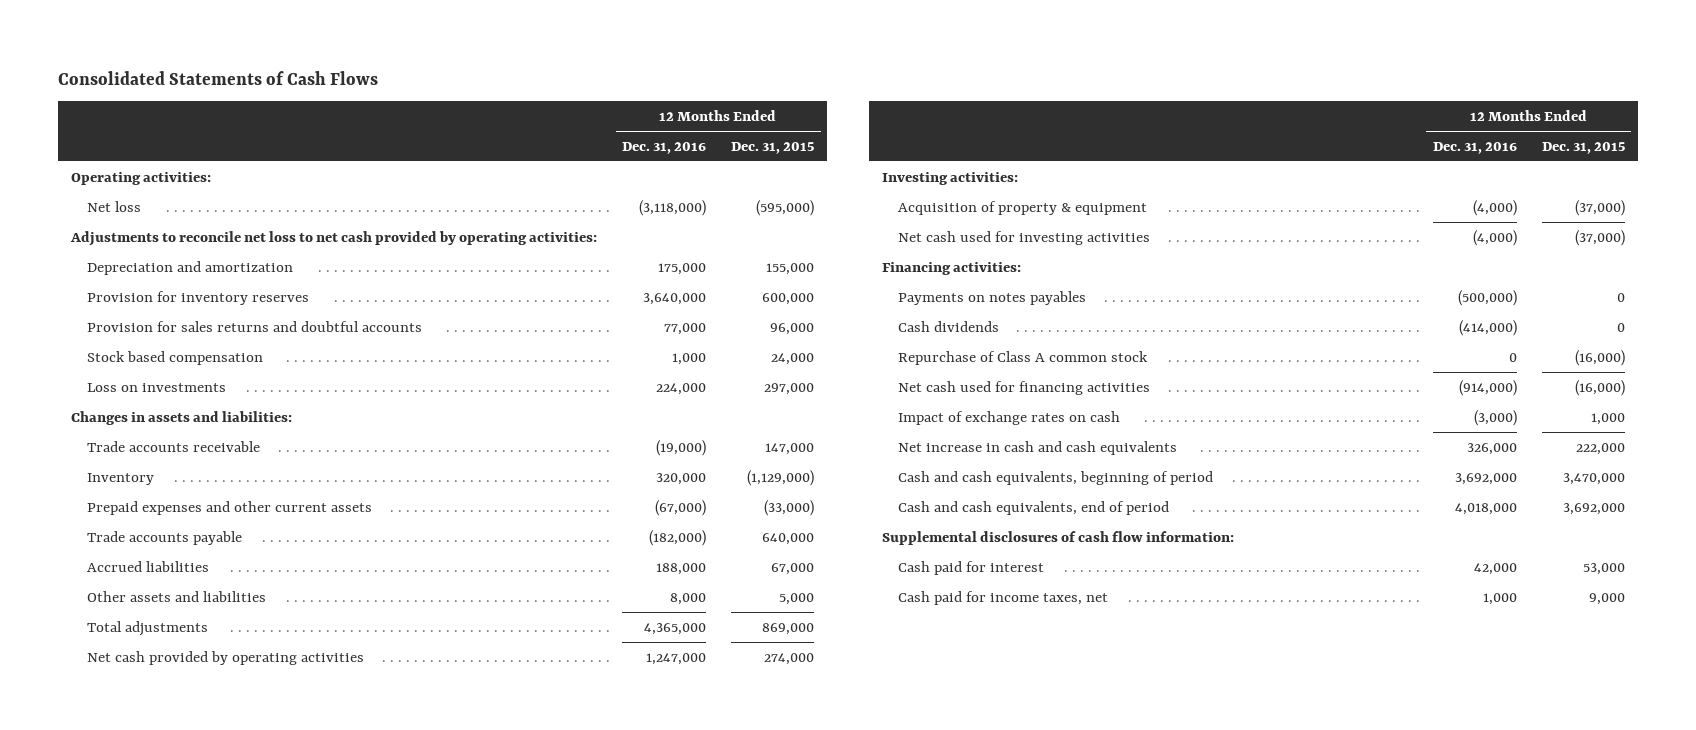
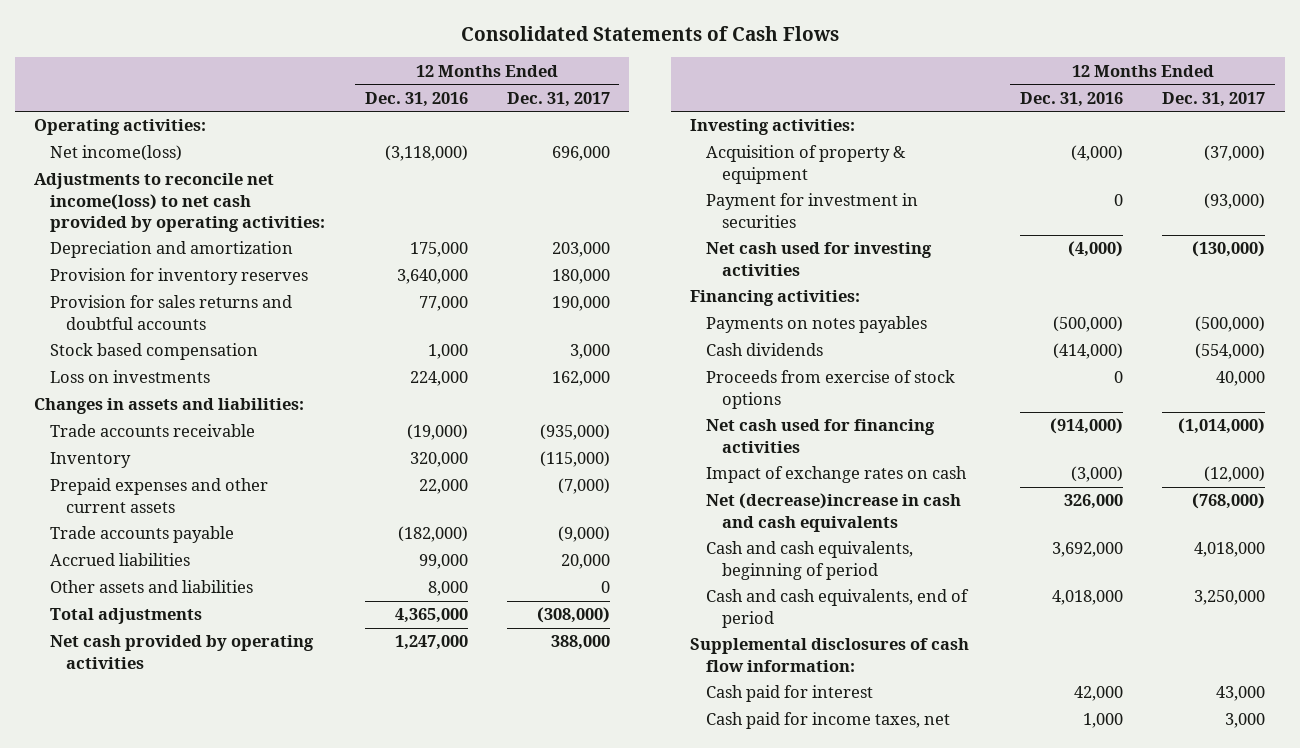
- | 12 Months Ended Dec. 31, 2016 | 12 Months Ended Dec. 31, 2015
+ | 12 Months Ended Dec. 31, 2016 | 12 Months Ended Dec. 31, 2017
- Net loss | (3,118,000) | (595,000)
- Adjustments to reconcile net loss to net cash provided by operating activities:
+ Net income(loss) | (3,118,000) | 696,000
+ Adjustments to reconcile net income(loss) to net cash provided by operating activities:
- Prepaid expenses and other current assets | (67,000) | (33,000)
+ Prepaid expenses and other current assets | 22,000 | (7,000)
- Accrued liabilities | 188,000 | 67,000
+ Accrued liabilities | 99,000 | 20,000
+ Payment for investment in securities | 0 | (93,000)
- Repurchase of Class A common stock | 0 | (16,000)
+ Proceeds from exercise of stock options | 0 | 40,000
- Net increase in cash and cash equivalents | 326,000 | 222,000
+ Net (decrease)increase in cash and cash equivalents | 326,000 | (768,000)

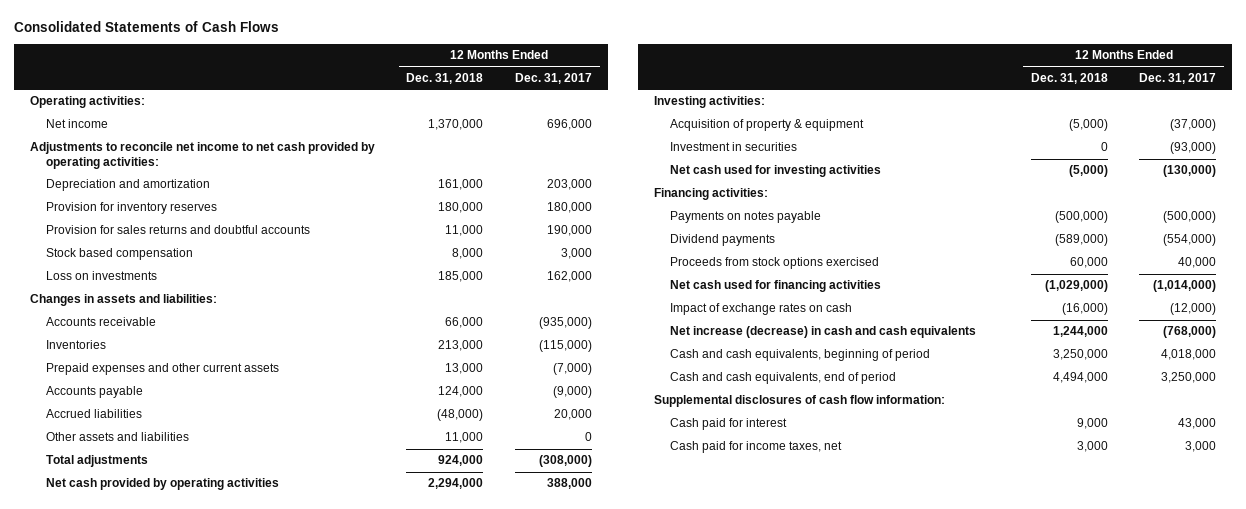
- | 12 Months Ended Dec. 31, 2016 | 12 Months Ended Dec. 31, 2017
+ | 12 Months Ended Dec. 31, 2018 | 12 Months Ended Dec. 31, 2017
- Net income(loss) | (3,118,000) | 696,000
- Adjustments to reconcile net income(loss) to net cash provided by operating activities:
+ Net income | 1,370,000 | 696,000
+ Adjustments to reconcile net income to net cash provided by operating activities:
- Trade accounts receivable | (19,000) | (935,000)
- Inventory | 320,000 | (115,000)
+ Accounts receivable | 66,000 | (935,000)
+ Inventories | 213,000 | (115,000)
- Trade accounts payable | (182,000) | (9,000)
+ Accounts payable | 124,000 | (9,000)
- Payment for investment in securities | 0 | (93,000)
+ Investment in securities | 0 | (93,000)
- Payments on notes payables | (500,000) | (500,000)
- Cash dividends | (414,000) | (554,000)
- Proceeds from exercise of stock options | 0 | 40,000
+ Payments on notes payable | (500,000) | (500,000)
+ Dividend payments | (589,000) | (554,000)
+ Proceeds from stock options exercised | 60,000 | 40,000
- Net (decrease)increase in cash and cash equivalents | 326,000 | (768,000)
+ Net increase (decrease) in cash and cash equivalents | 1,244,000 | (768,000)

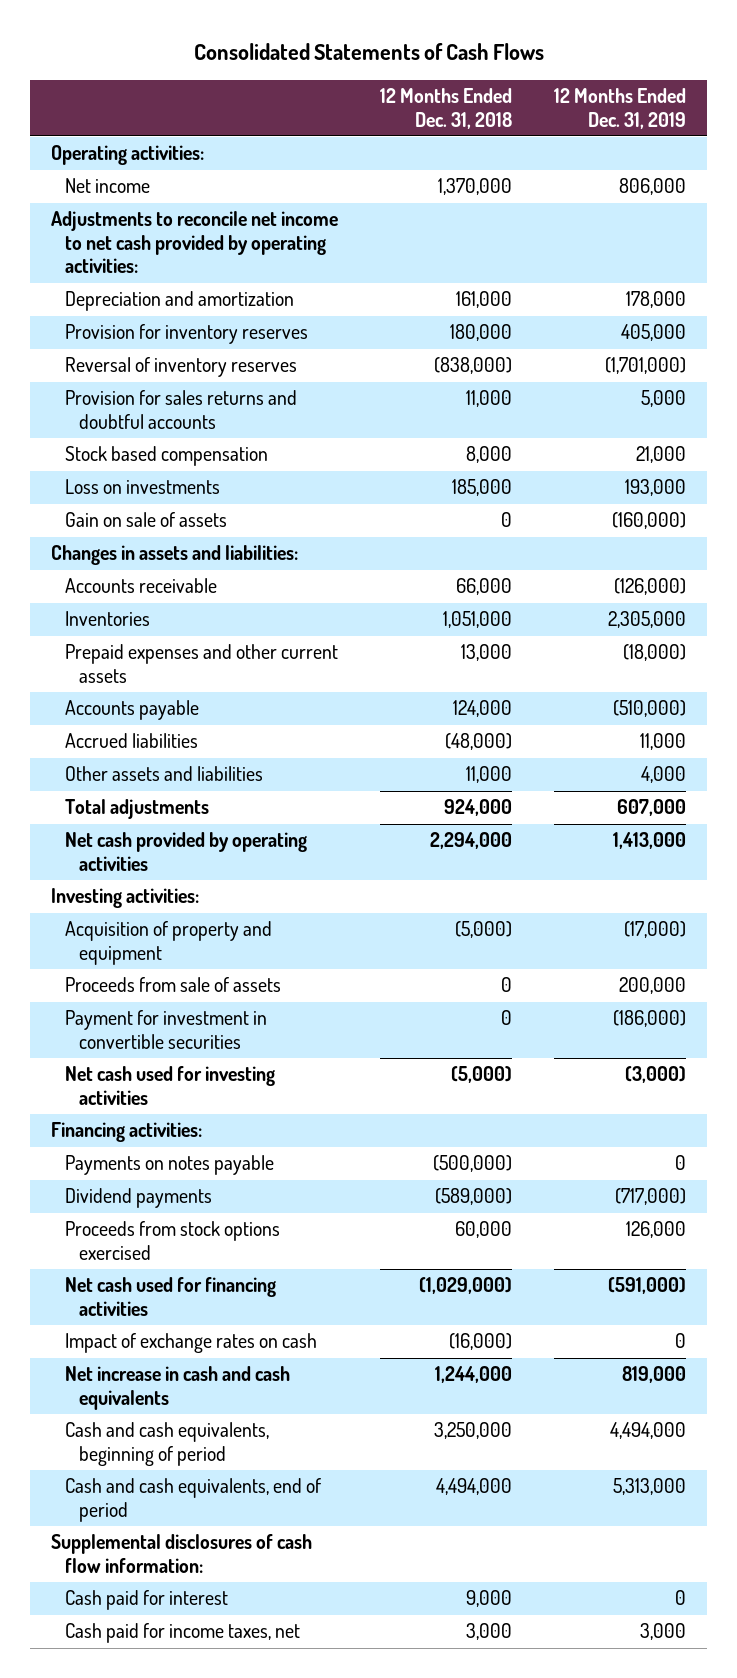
- | 12 Months Ended Dec. 31, 2018 | 12 Months Ended Dec. 31, 2017
+ | 12 Months Ended Dec. 31, 2018 | 12 Months Ended Dec. 31, 2019
+ Reversal of inventory reserves | (838,000) | (1,701,000)
+ Gain on sale of assets | 0 | (160,000)
- Inventories | 213,000 | (115,000)
+ Inventories | 1,051,000 | 2,305,000
- Acquisition of property & equipment | (5,000) | (37,000)
- Investment in securities | 0 | (93,000)
+ Acquisition of property and equipment | (5,000) | (17,000)
+ Proceeds from sale of assets | 0 | 200,000
+ Payment for investment in convertible securities | 0 | (186,000)
- Net increase (decrease) in cash and cash equivalents | 1,244,000 | (768,000)
+ Net increase in cash and cash equivalents | 1,244,000 | 819,000

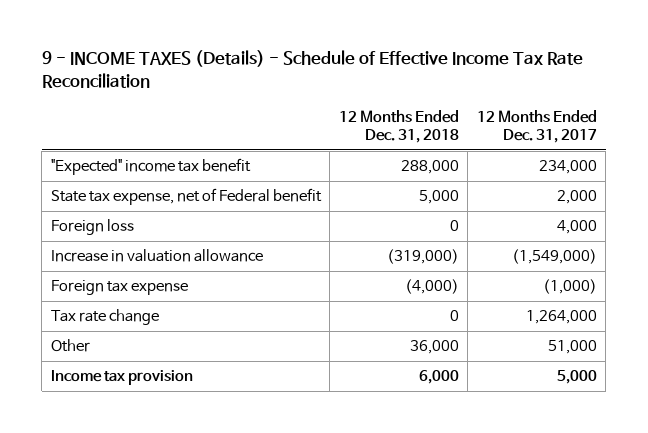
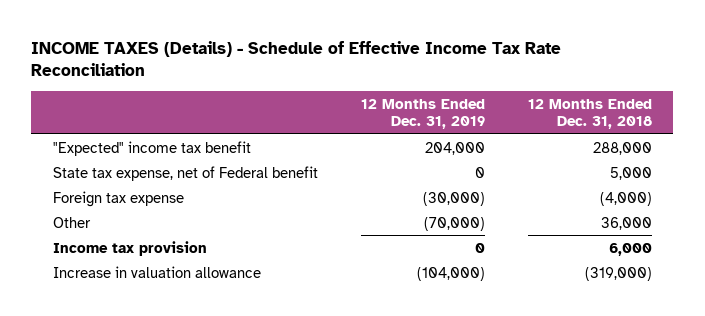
- 9 - INCOME TAXES (Details) - Schedule of Effective Income Tax Rate Reconciliation
+ INCOME TAXES (Details) - Schedule of Effective Income Tax Rate Reconciliation
- | 12 Months Ended Dec. 31, 2018 | 12 Months Ended Dec. 31, 2017
+ | 12 Months Ended Dec. 31, 2019 | 12 Months Ended Dec. 31, 2018
- Foreign loss | 0 | 4,000
- Tax rate change | 0 | 1,264,000
moved down: Increase in valuation allowance | (104,000) | (319,000)

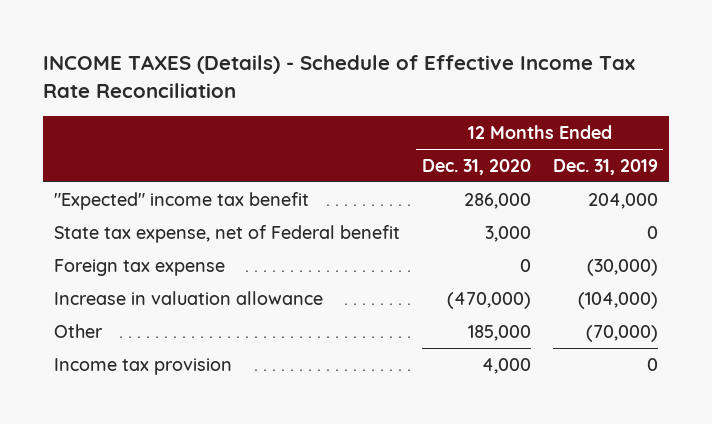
- | 12 Months Ended Dec. 31, 2019 | 12 Months Ended Dec. 31, 2018
+ | 12 Months Ended Dec. 31, 2020 | 12 Months Ended Dec. 31, 2019
moved up: Increase in valuation allowance | (470,000) | (104,000)

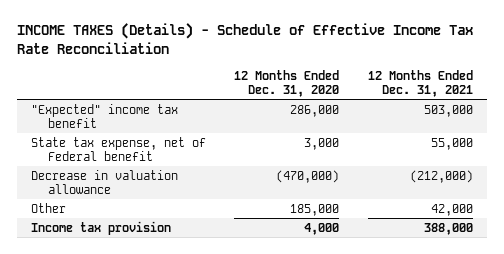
- | 12 Months Ended Dec. 31, 2020 | 12 Months Ended Dec. 31, 2019
+ | 12 Months Ended Dec. 31, 2020 | 12 Months Ended Dec. 31, 2021
- Foreign tax expense | 0 | (30,000)
- Increase in valuation allowance | (470,000) | (104,000)
+ Decrease in valuation allowance | (470,000) | (212,000)

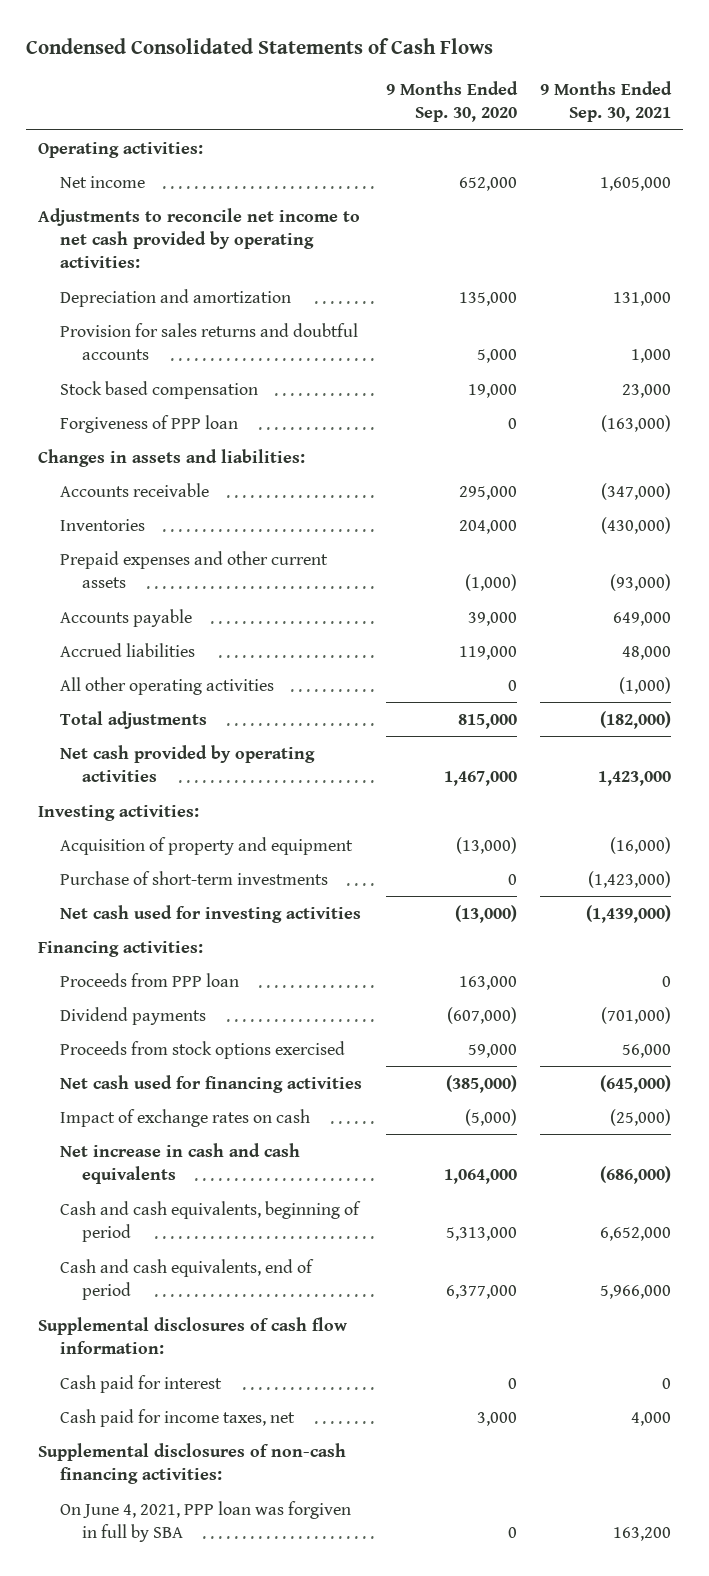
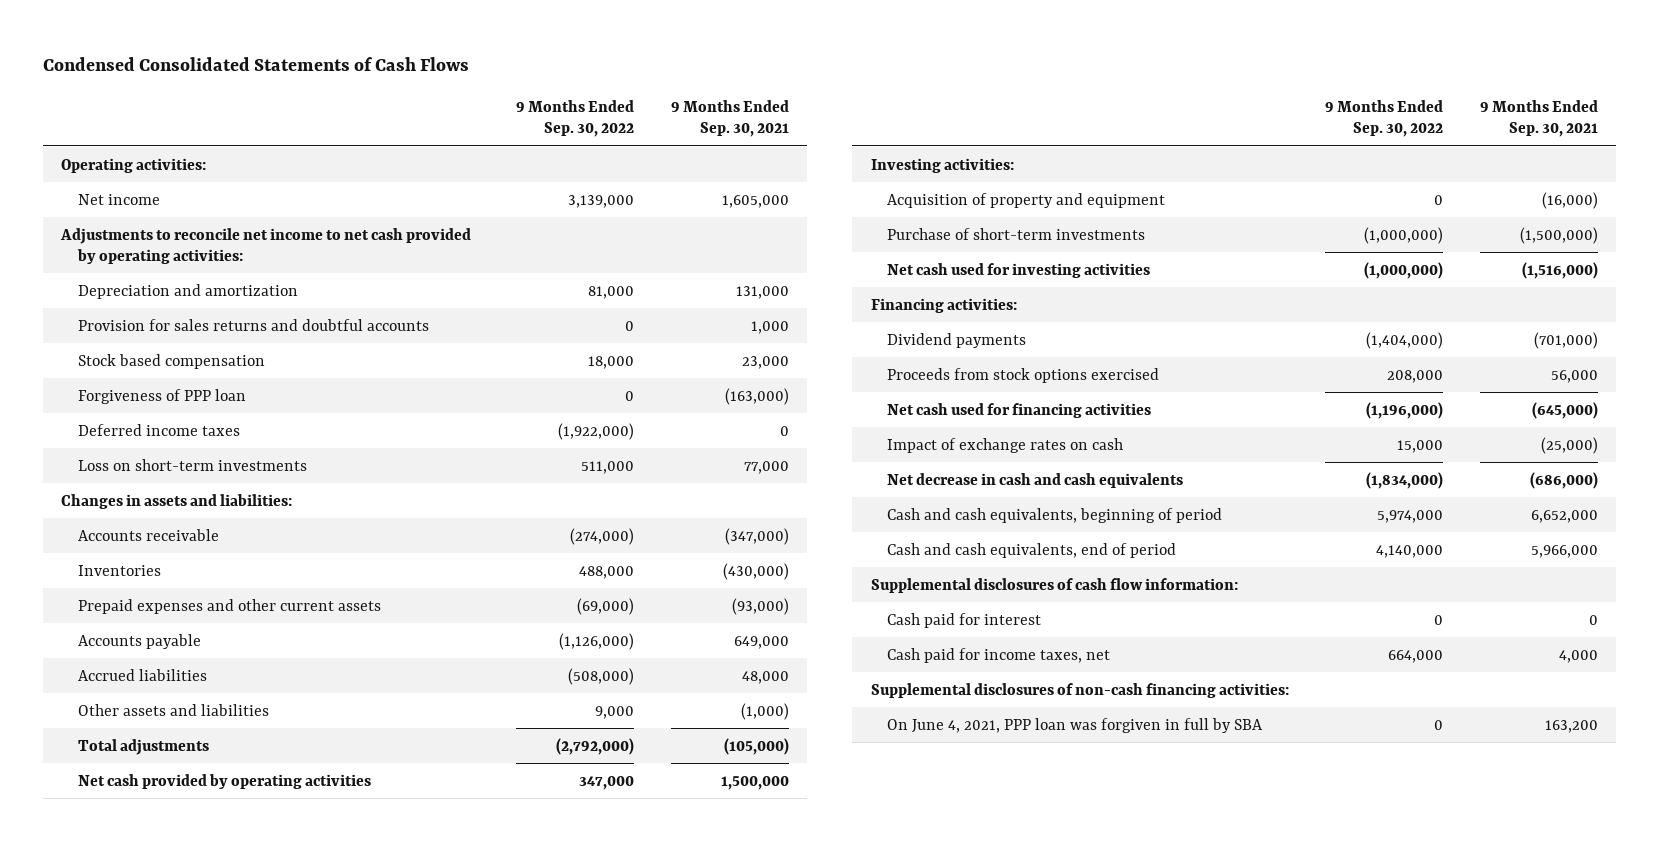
- | 9 Months Ended Sep. 30, 2020 | 9 Months Ended Sep. 30, 2021
+ | 9 Months Ended Sep. 30, 2022 | 9 Months Ended Sep. 30, 2021
+ Deferred income taxes | (1,922,000) | 0
+ Loss on short-term investments | 511,000 | 77,000
- All other operating activities | 0 | (1,000)
- Total adjustments | 815,000 | (182,000)
- Net cash provided by operating activities | 1,467,000 | 1,423,000
+ Other assets and liabilities | 9,000 | (1,000)
+ Total adjustments | (2,792,000) | (105,000)
+ Net cash provided by operating activities | 347,000 | 1,500,000
- Purchase of short-term investments | 0 | (1,423,000)
- Net cash used for investing activities | (13,000) | (1,439,000)
+ Purchase of short-term investments | (1,000,000) | (1,500,000)
+ Net cash used for investing activities | (1,000,000) | (1,516,000)
- Proceeds from PPP loan | 163,000 | 0
- Net increase in cash and cash equivalents | 1,064,000 | (686,000)
+ Net decrease in cash and cash equivalents | (1,834,000) | (686,000)

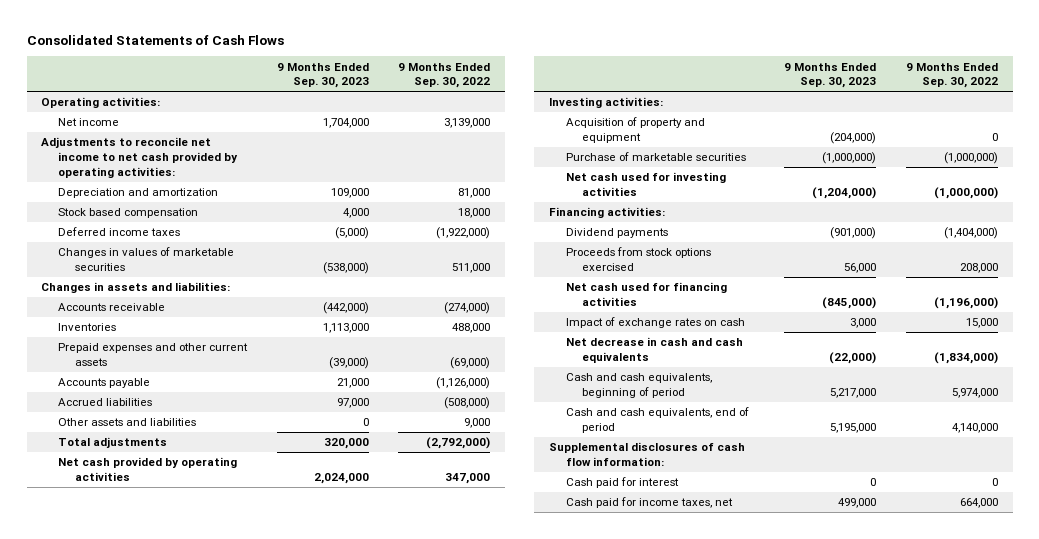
- Condensed Consolidated Statements of Cash Flows
+ Consolidated Statements of Cash Flows
- | 9 Months Ended Sep. 30, 2022 | 9 Months Ended Sep. 30, 2021
+ | 9 Months Ended Sep. 30, 2023 | 9 Months Ended Sep. 30, 2022
- Provision for sales returns and doubtful accounts | 0 | 1,000
- Forgiveness of PPP loan | 0 | (163,000)
- Loss on short-term investments | 511,000 | 77,000
+ Changes in values of marketable securities | (538,000) | 511,000
- Purchase of short-term investments | (1,000,000) | (1,500,000)
+ Purchase of marketable securities | (1,000,000) | (1,000,000)
- Supplemental disclosures of non-cash financing activities:
- On June 4, 2021, PPP loan was forgiven in full by SBA | 0 | 163,200

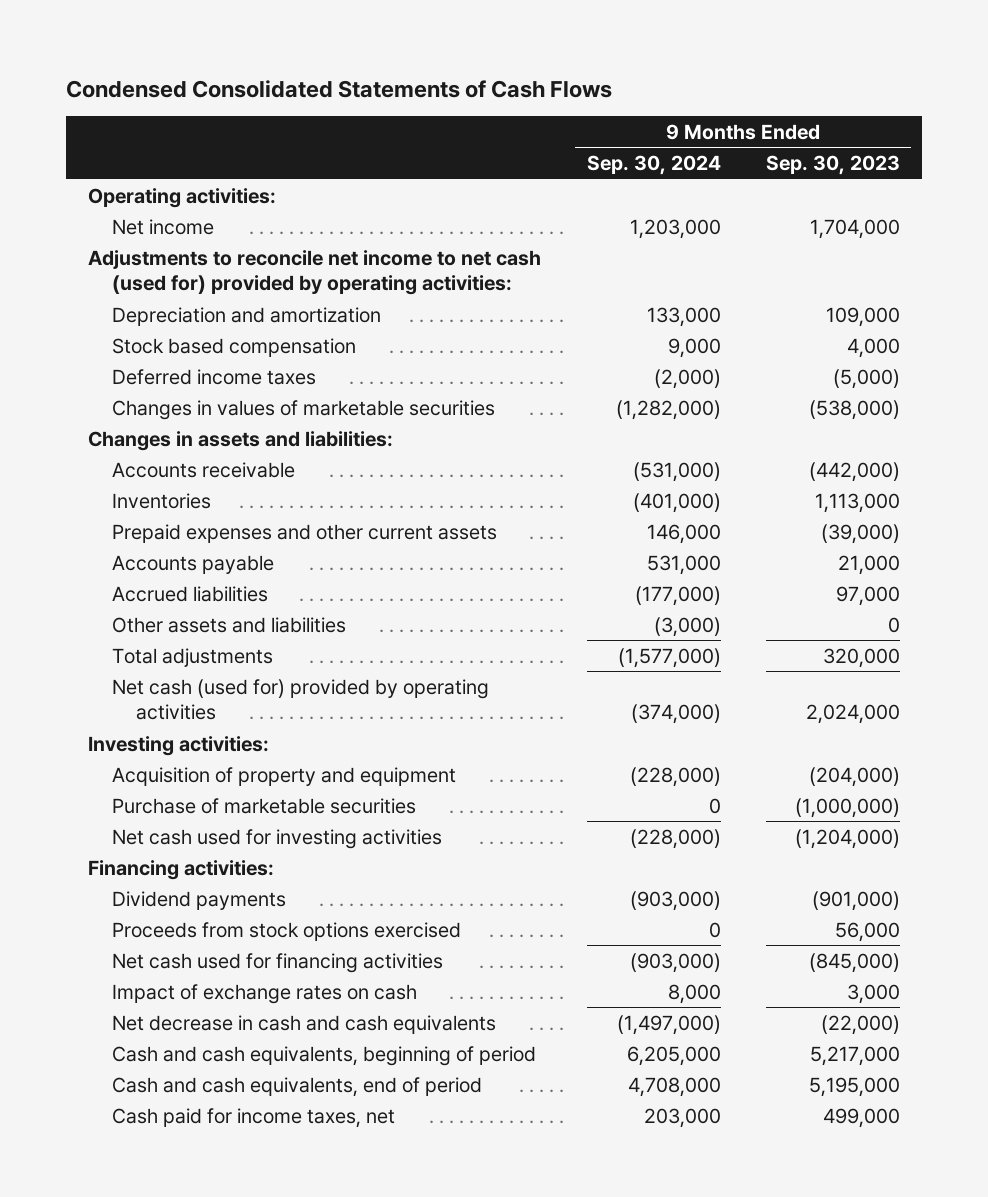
- Consolidated Statements of Cash Flows
+ Condensed Consolidated Statements of Cash Flows
- | 9 Months Ended Sep. 30, 2023 | 9 Months Ended Sep. 30, 2022
+ | 9 Months Ended Sep. 30, 2024 | 9 Months Ended Sep. 30, 2023
- Adjustments to reconcile net income to net cash provided by operating activities:
+ Adjustments to reconcile net income to net cash (used for) provided by operating activities:
- Net cash provided by operating activities | 2,024,000 | 347,000
+ Net cash (used for) provided by operating activities | (374,000) | 2,024,000
- Supplemental disclosures of cash flow information:
- Cash paid for interest | 0 | 0

